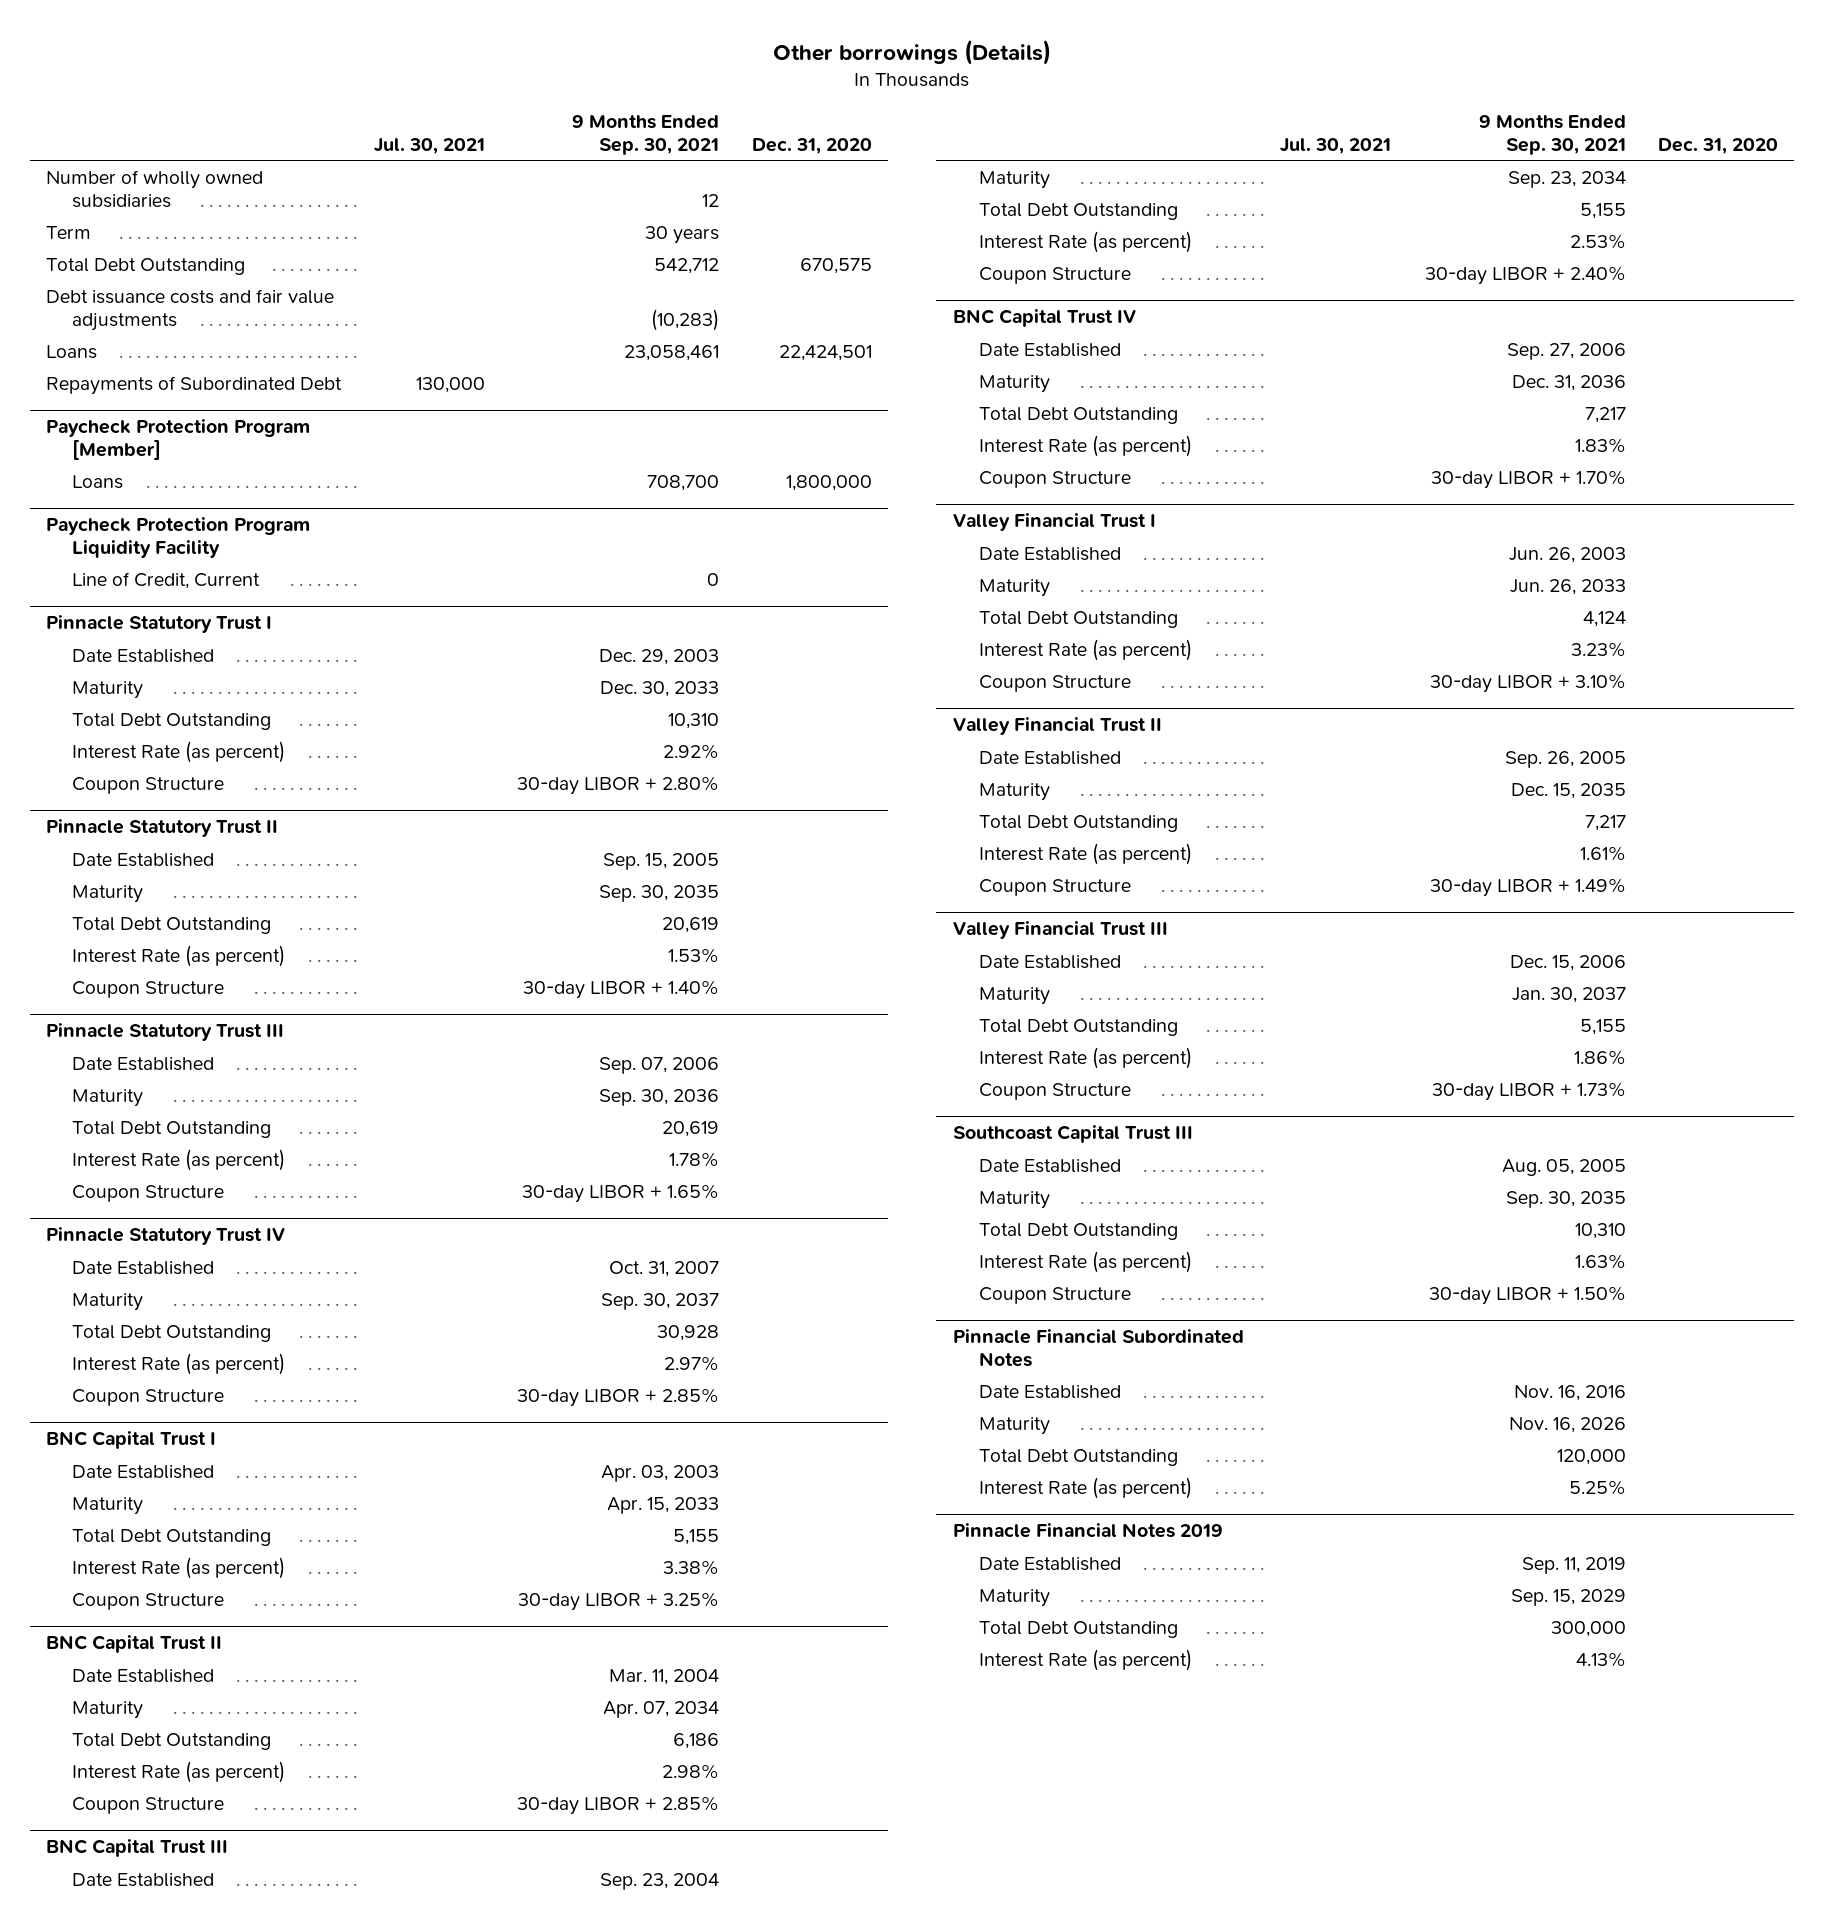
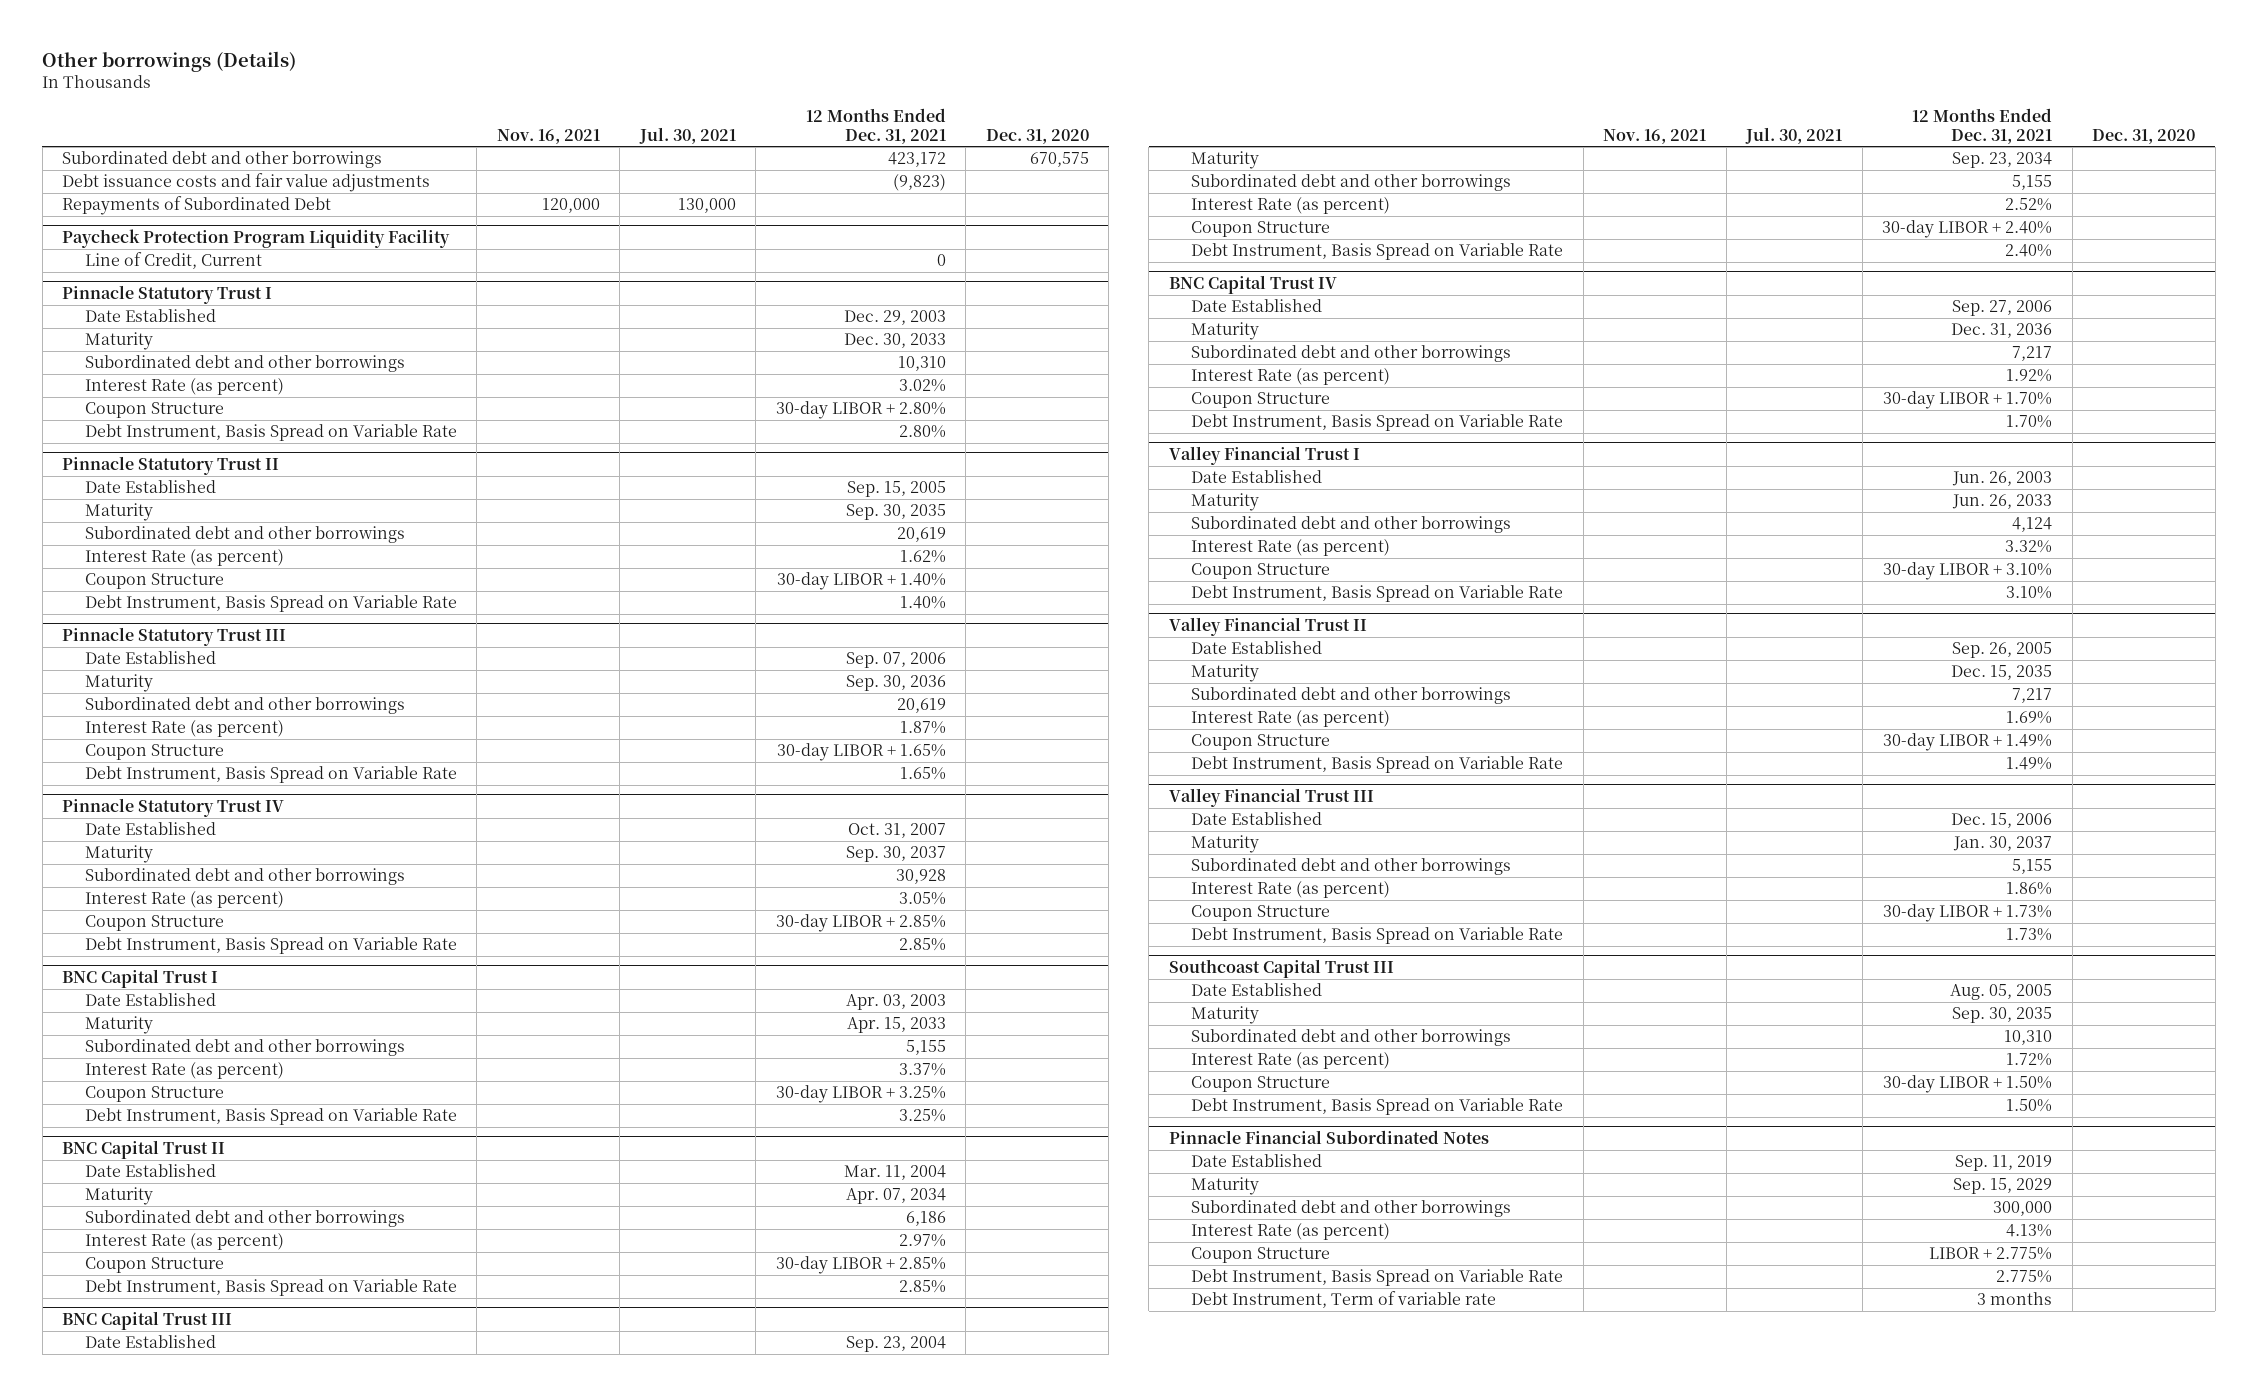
- | Jul. 30, 2021 | 9 Months Ended Sep. 30, 2021 | Dec. 31, 2020
+ | Nov. 16, 2021 | Jul. 30, 2021 | 12 Months Ended Dec. 31, 2021 | Dec. 31, 2020
- Number of wholly owned subsidiaries | | 12 |
- Term | | 30 years |
- Total Debt Outstanding | | 542,712 | 670,575
+ Subordinated debt and other borrowings | | | 423,172 | 670,575
- Loans | | 23,058,461 | 22,424,501
- Paycheck Protection Program [Member]
- Loans | | 708,700 | 1,800,000
@ Pinnacle Statutory Trust I
- Total Debt Outstanding | | 10,310 |
+ Subordinated debt and other borrowings | | | 10,310 |
+ Debt Instrument, Basis Spread on Variable Rate | | | 2.80% |
@ Pinnacle Statutory Trust II
- Total Debt Outstanding | | 20,619 |
+ Subordinated debt and other borrowings | | | 20,619 |
+ Debt Instrument, Basis Spread on Variable Rate | | | 1.40% |
@ Pinnacle Statutory Trust III
- Total Debt Outstanding | | 20,619 |
+ Subordinated debt and other borrowings | | | 20,619 |
+ Debt Instrument, Basis Spread on Variable Rate | | | 1.65% |
@ Pinnacle Statutory Trust IV
- Total Debt Outstanding | | 30,928 |
+ Subordinated debt and other borrowings | | | 30,928 |
+ Debt Instrument, Basis Spread on Variable Rate | | | 2.85% |
@ BNC Capital Trust I
- Total Debt Outstanding | | 5,155 |
+ Subordinated debt and other borrowings | | | 5,155 |
+ Debt Instrument, Basis Spread on Variable Rate | | | 3.25% |
@ BNC Capital Trust II
- Total Debt Outstanding | | 6,186 |
+ Subordinated debt and other borrowings | | | 6,186 |
+ Debt Instrument, Basis Spread on Variable Rate | | | 2.85% |
@ BNC Capital Trust III
- Total Debt Outstanding | | 5,155 |
+ Subordinated debt and other borrowings | | | 5,155 |
+ Debt Instrument, Basis Spread on Variable Rate | | | 2.40% |
@ BNC Capital Trust IV
- Total Debt Outstanding | | 7,217 |
+ Subordinated debt and other borrowings | | | 7,217 |
+ Debt Instrument, Basis Spread on Variable Rate | | | 1.70% |
@ Valley Financial Trust I
- Total Debt Outstanding | | 4,124 |
+ Subordinated debt and other borrowings | | | 4,124 |
+ Debt Instrument, Basis Spread on Variable Rate | | | 3.10% |
@ Valley Financial Trust II
- Total Debt Outstanding | | 7,217 |
+ Subordinated debt and other borrowings | | | 7,217 |
+ Debt Instrument, Basis Spread on Variable Rate | | | 1.49% |
@ Valley Financial Trust III
- Total Debt Outstanding | | 5,155 |
+ Subordinated debt and other borrowings | | | 5,155 |
+ Debt Instrument, Basis Spread on Variable Rate | | | 1.73% |
@ Southcoast Capital Trust III
- Total Debt Outstanding | | 10,310 |
+ Subordinated debt and other borrowings | | | 10,310 |
+ Debt Instrument, Basis Spread on Variable Rate | | | 1.50% |
@ Pinnacle Financial Subordinated Notes
- Total Debt Outstanding | | 120,000 |
+ Subordinated debt and other borrowings | | | 300,000 |
- Pinnacle Financial Notes 2019
- Date Established | | Sep. 11, 2019 |
- Maturity | | Sep. 15, 2029 |
- Total Debt Outstanding | | 300,000 |
- Interest Rate (as percent) | | 4.13% |
@ Pinnacle Financial Subordinated Notes
+ Coupon Structure | | | LIBOR + 2.775% |
+ Debt Instrument, Basis Spread on Variable Rate | | | 2.775% |
+ Debt Instrument, Term of variable rate | | | 3 months |

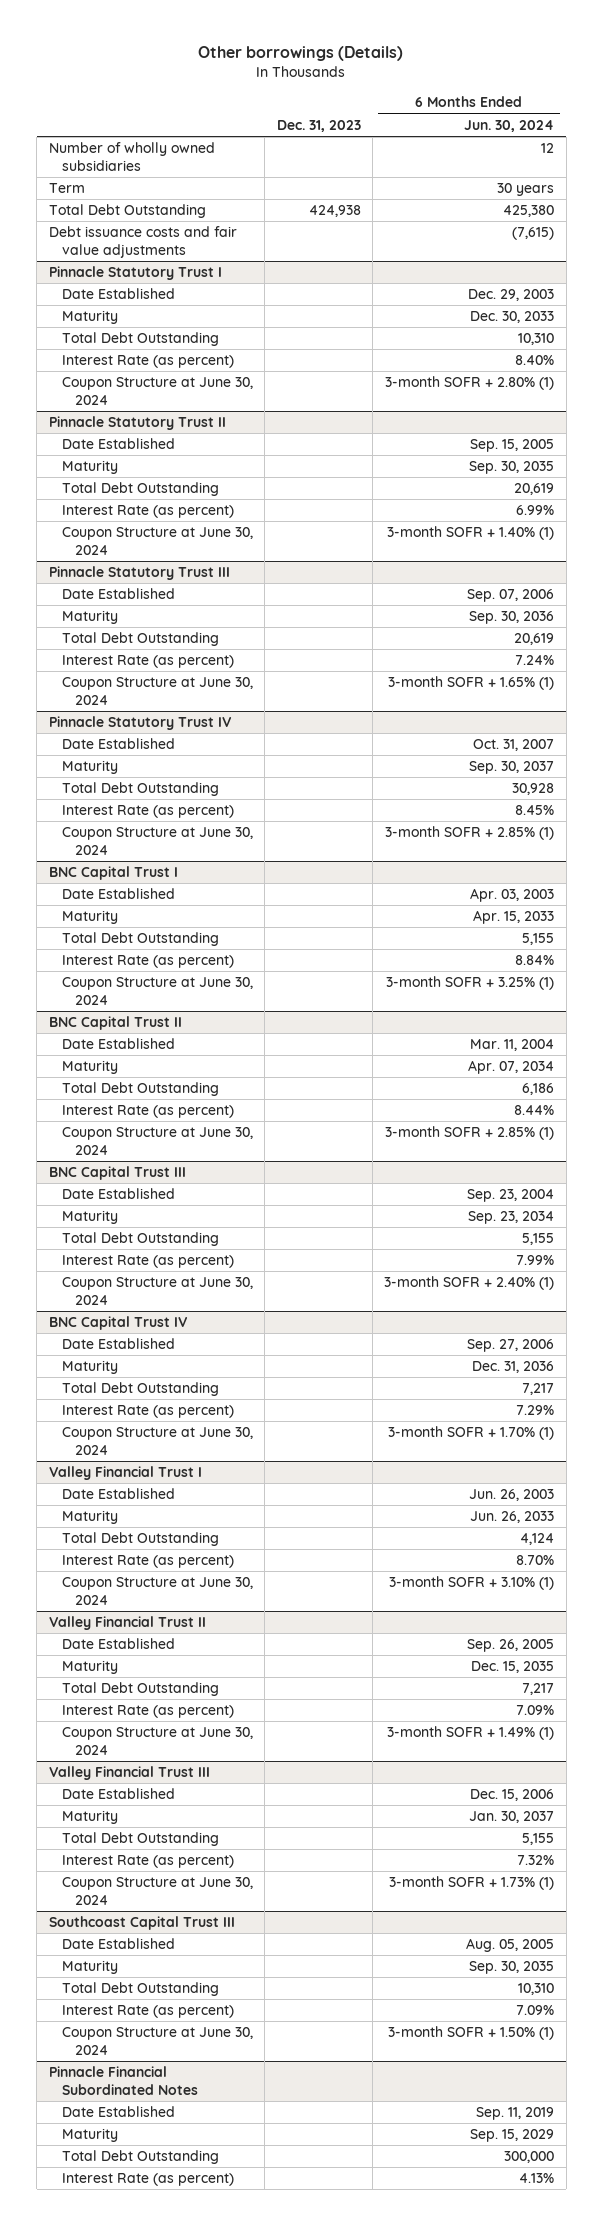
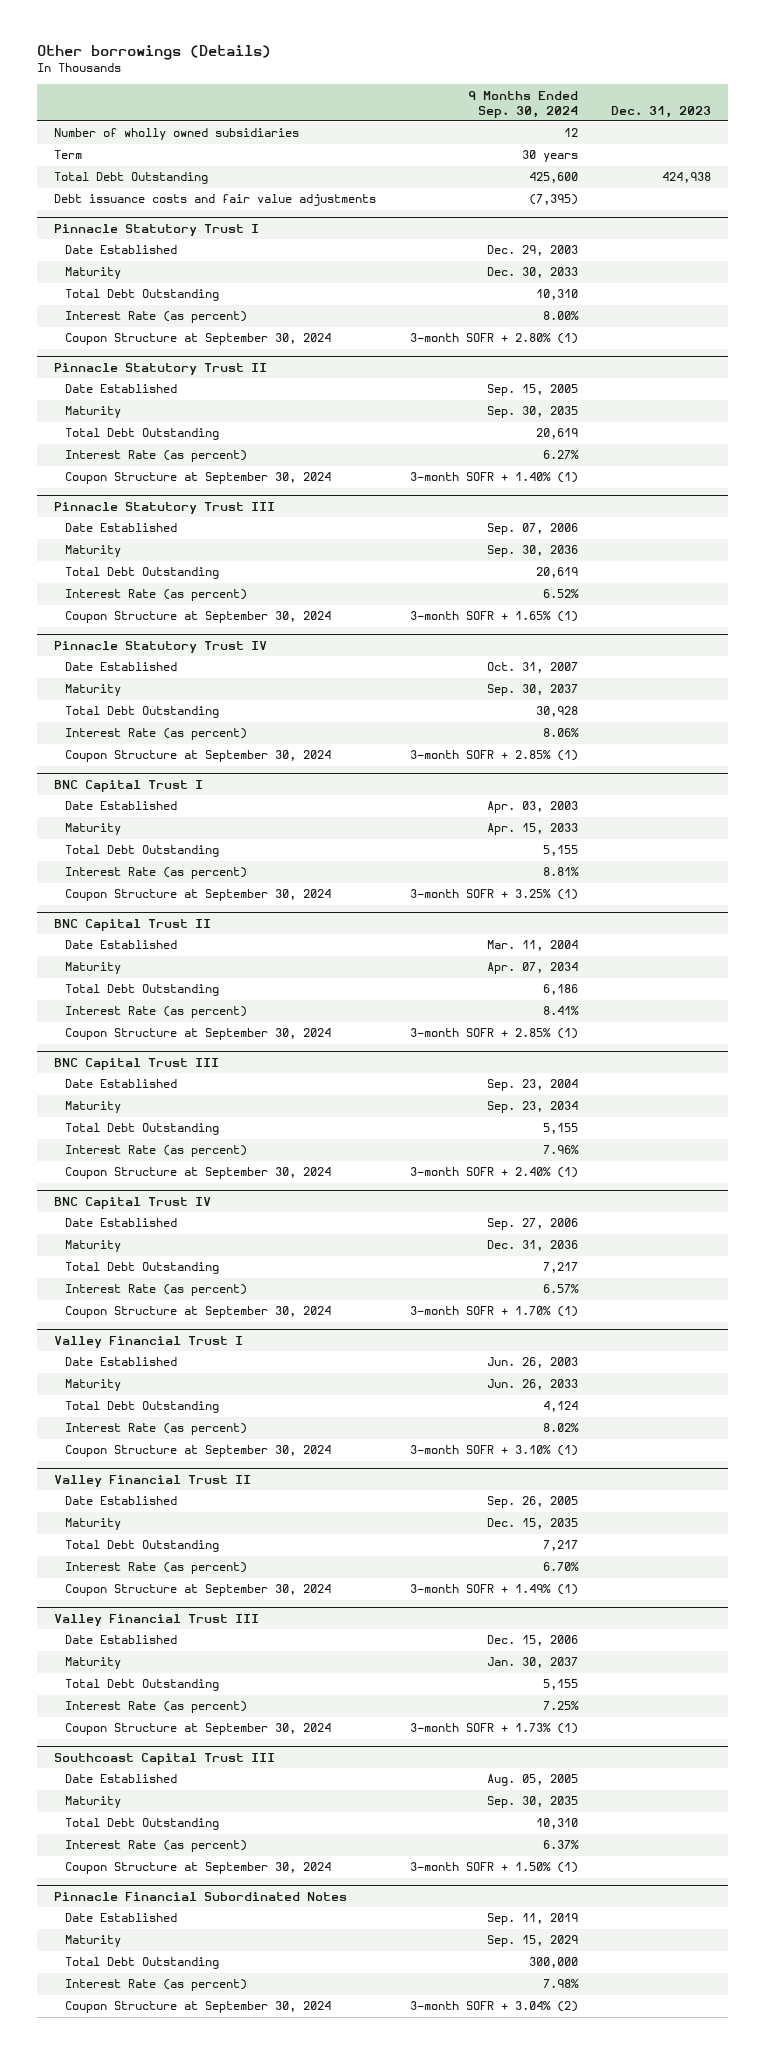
- | Dec. 31, 2023 | 6 Months Ended Jun. 30, 2024
+ | 9 Months Ended Sep. 30, 2024 | Dec. 31, 2023
@ Pinnacle Statutory Trust I
- Coupon Structure at June 30, 2024 | | 3-month SOFR + 2.80% (1)
+ Coupon Structure at September 30, 2024 | 3-month SOFR + 2.80% (1) |
@ Pinnacle Statutory Trust II
- Coupon Structure at June 30, 2024 | | 3-month SOFR + 1.40% (1)
+ Coupon Structure at September 30, 2024 | 3-month SOFR + 1.40% (1) |
@ Pinnacle Statutory Trust III
- Coupon Structure at June 30, 2024 | | 3-month SOFR + 1.65% (1)
+ Coupon Structure at September 30, 2024 | 3-month SOFR + 1.65% (1) |
@ Pinnacle Statutory Trust IV
- Coupon Structure at June 30, 2024 | | 3-month SOFR + 2.85% (1)
+ Coupon Structure at September 30, 2024 | 3-month SOFR + 2.85% (1) |
@ BNC Capital Trust I
- Coupon Structure at June 30, 2024 | | 3-month SOFR + 3.25% (1)
+ Coupon Structure at September 30, 2024 | 3-month SOFR + 3.25% (1) |
@ BNC Capital Trust II
- Coupon Structure at June 30, 2024 | | 3-month SOFR + 2.85% (1)
+ Coupon Structure at September 30, 2024 | 3-month SOFR + 2.85% (1) |
@ BNC Capital Trust III
- Coupon Structure at June 30, 2024 | | 3-month SOFR + 2.40% (1)
+ Coupon Structure at September 30, 2024 | 3-month SOFR + 2.40% (1) |
@ BNC Capital Trust IV
- Coupon Structure at June 30, 2024 | | 3-month SOFR + 1.70% (1)
+ Coupon Structure at September 30, 2024 | 3-month SOFR + 1.70% (1) |
@ Valley Financial Trust I
- Coupon Structure at June 30, 2024 | | 3-month SOFR + 3.10% (1)
+ Coupon Structure at September 30, 2024 | 3-month SOFR + 3.10% (1) |
@ Valley Financial Trust II
- Coupon Structure at June 30, 2024 | | 3-month SOFR + 1.49% (1)
+ Coupon Structure at September 30, 2024 | 3-month SOFR + 1.49% (1) |
@ Valley Financial Trust III
- Coupon Structure at June 30, 2024 | | 3-month SOFR + 1.73% (1)
+ Coupon Structure at September 30, 2024 | 3-month SOFR + 1.73% (1) |
@ Southcoast Capital Trust III
- Coupon Structure at June 30, 2024 | | 3-month SOFR + 1.50% (1)
+ Coupon Structure at September 30, 2024 | 3-month SOFR + 1.50% (1) |
@ Pinnacle Financial Subordinated Notes
+ Coupon Structure at September 30, 2024 | 3-month SOFR + 3.04% (2) |

